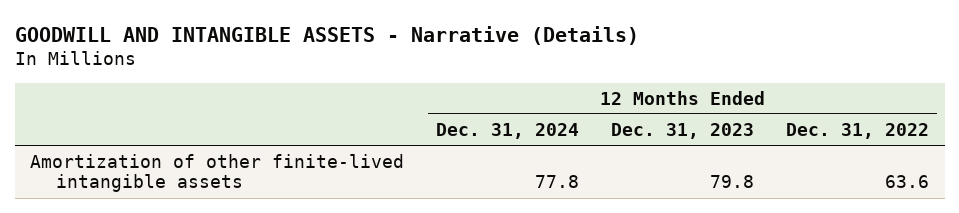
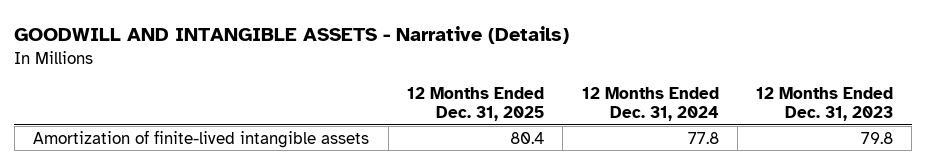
- | 12 Months Ended Dec. 31, 2024 | 12 Months Ended Dec. 31, 2023 | 12 Months Ended Dec. 31, 2022
+ | 12 Months Ended Dec. 31, 2025 | 12 Months Ended Dec. 31, 2024 | 12 Months Ended Dec. 31, 2023
- Amortization of other finite-lived intangible assets | 77.8 | 79.8 | 63.6
+ Amortization of finite-lived intangible assets | 80.4 | 77.8 | 79.8

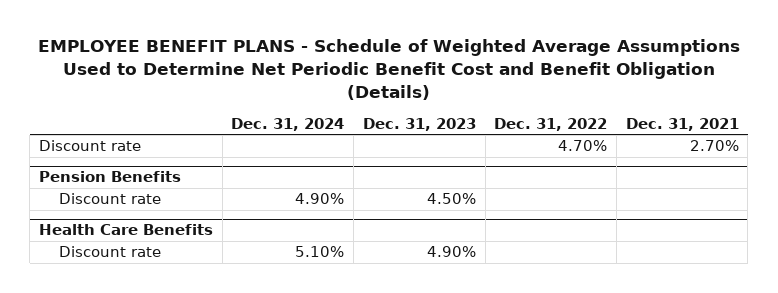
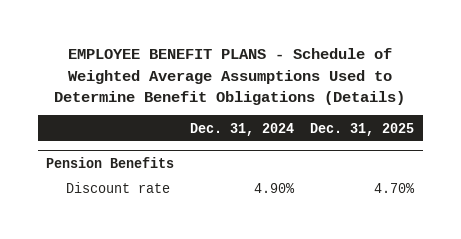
- EMPLOYEE BENEFIT PLANS - Schedule of Weighted Average Assumptions Used to Determine Net Periodic Benefit Cost and Benefit Obligation (Details)
+ EMPLOYEE BENEFIT PLANS - Schedule of Weighted Average Assumptions Used to Determine Benefit Obligations (Details)
- | Dec. 31, 2024 | Dec. 31, 2023 | Dec. 31, 2022 | Dec. 31, 2021
+ | Dec. 31, 2024 | Dec. 31, 2025
- Discount rate | | | 4.70% | 2.70%
- Health Care Benefits
- Discount rate | 5.10% | 4.90% | |

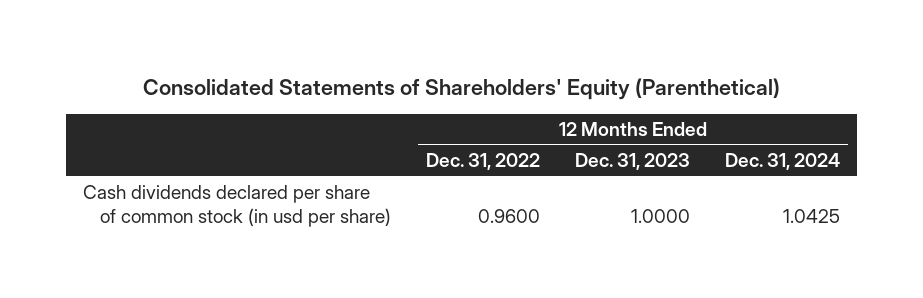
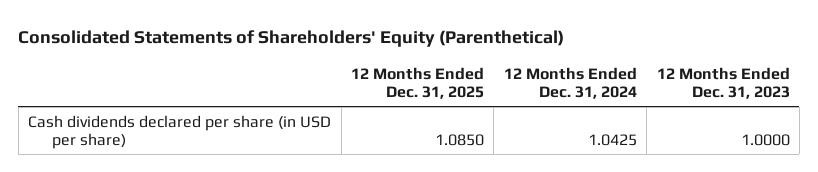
- | 12 Months Ended Dec. 31, 2022 | 12 Months Ended Dec. 31, 2023 | 12 Months Ended Dec. 31, 2024
+ | 12 Months Ended Dec. 31, 2025 | 12 Months Ended Dec. 31, 2024 | 12 Months Ended Dec. 31, 2023
- Cash dividends declared per share of common stock (in usd per share) | 0.9600 | 1.0000 | 1.0425
+ Cash dividends declared per share (in USD per share) | 1.0850 | 1.0425 | 1.0000

